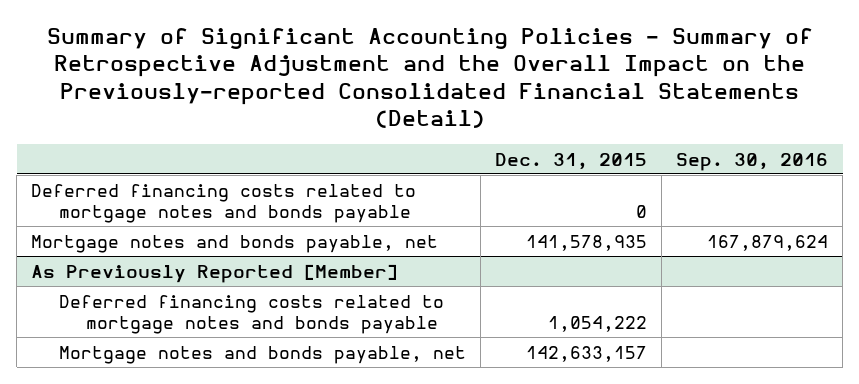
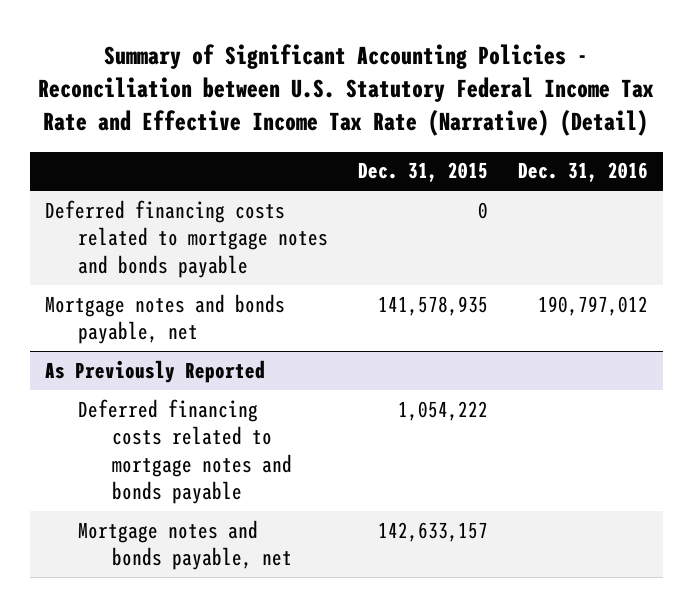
- Summary of Significant Accounting Policies - Summary of Retrospective Adjustment and the Overall Impact on the Previously-reported Consolidated Financial Statements (Detail)
+ Summary of Significant Accounting Policies - Reconciliation between U.S. Statutory Federal Income Tax Rate and Effective Income Tax Rate (Narrative) (Detail)
- | Dec. 31, 2015 | Sep. 30, 2016
+ | Dec. 31, 2015 | Dec. 31, 2016
- As Previously Reported [Member]
+ As Previously Reported

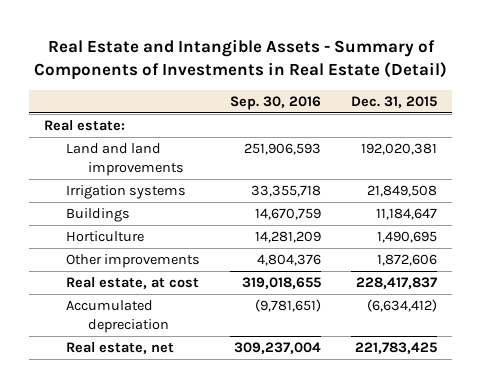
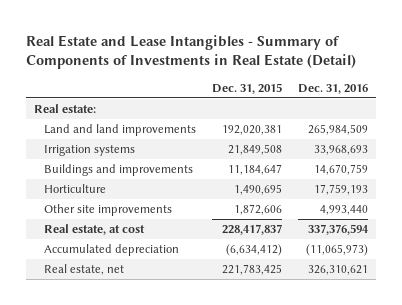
- Real Estate and Intangible Assets - Summary of Components of Investments in Real Estate (Detail)
+ Real Estate and Lease Intangibles - Summary of Components of Investments in Real Estate (Detail)
- | Sep. 30, 2016 | Dec. 31, 2015
+ | Dec. 31, 2015 | Dec. 31, 2016
- Buildings | 14,670,759 | 11,184,647
+ Buildings and improvements | 11,184,647 | 14,670,759
- Other improvements | 4,804,376 | 1,872,606
+ Other site improvements | 1,872,606 | 4,993,440

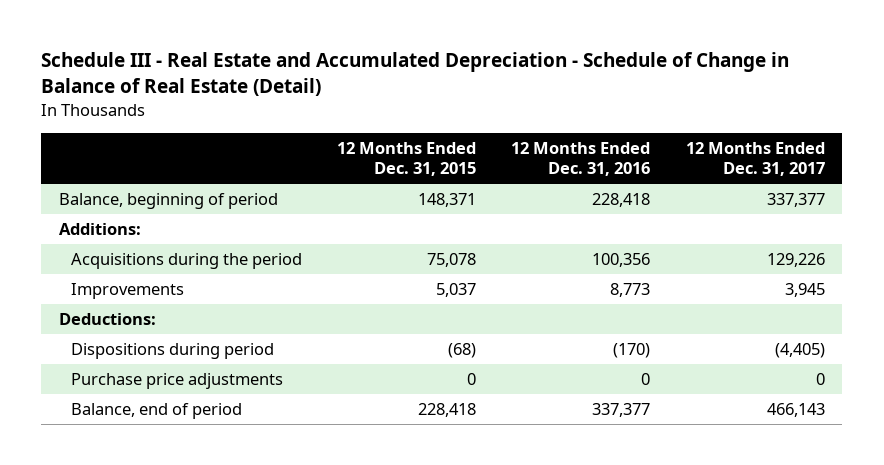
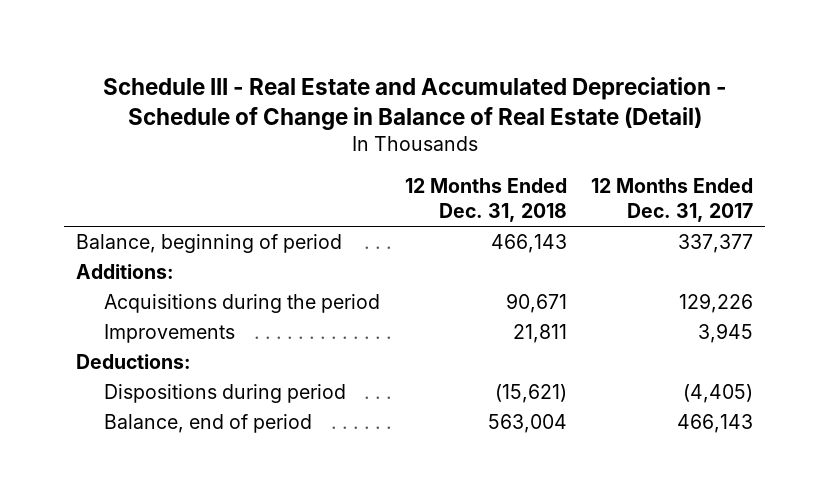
- | 12 Months Ended Dec. 31, 2015 | 12 Months Ended Dec. 31, 2016 | 12 Months Ended Dec. 31, 2017
+ | 12 Months Ended Dec. 31, 2018 | 12 Months Ended Dec. 31, 2017
- Purchase price adjustments | 0 | 0 | 0

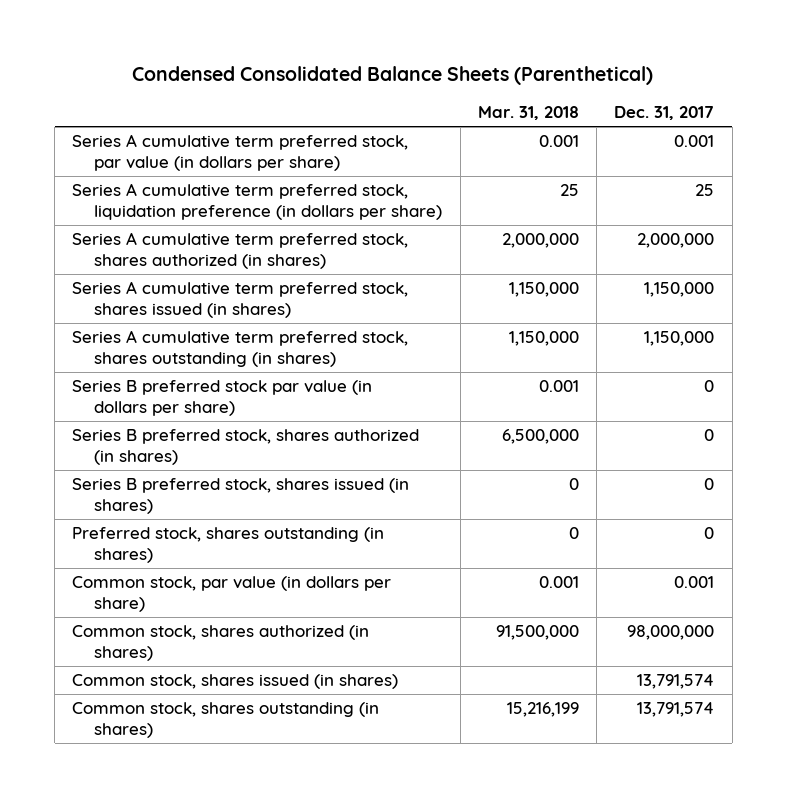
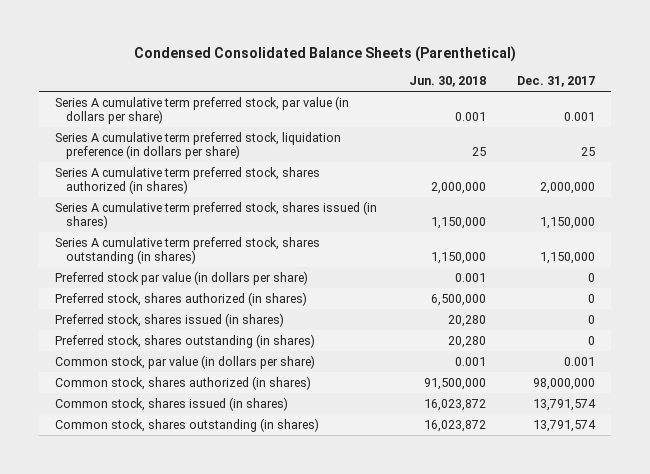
- | Mar. 31, 2018 | Dec. 31, 2017
+ | Jun. 30, 2018 | Dec. 31, 2017
- Series B preferred stock par value (in dollars per share) | 0.001 | 0
- Series B preferred stock, shares authorized (in shares) | 6,500,000 | 0
- Series B preferred stock, shares issued (in shares) | 0 | 0
+ Preferred stock par value (in dollars per share) | 0.001 | 0
+ Preferred stock, shares authorized (in shares) | 6,500,000 | 0
+ Preferred stock, shares issued (in shares) | 20,280 | 0

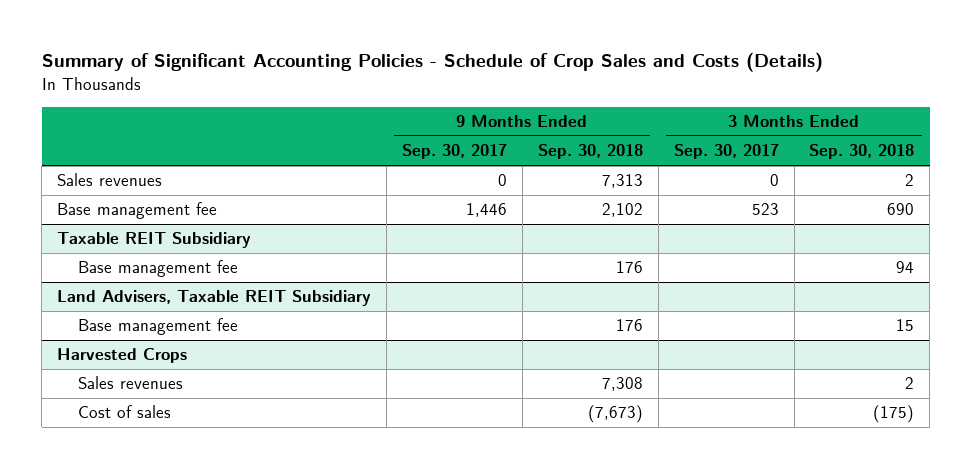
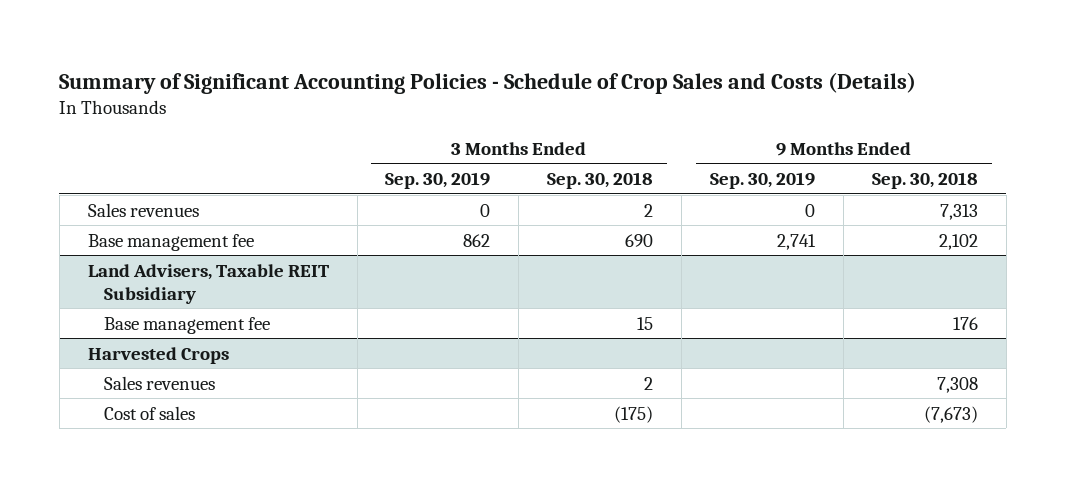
- | 9 Months Ended Sep. 30, 2017 | 9 Months Ended Sep. 30, 2018 | 3 Months Ended Sep. 30, 2017 | 3 Months Ended Sep. 30, 2018
+ | 3 Months Ended Sep. 30, 2019 | 3 Months Ended Sep. 30, 2018 | 9 Months Ended Sep. 30, 2019 | 9 Months Ended Sep. 30, 2018
- Taxable REIT Subsidiary
- Base management fee | | 176 | | 94

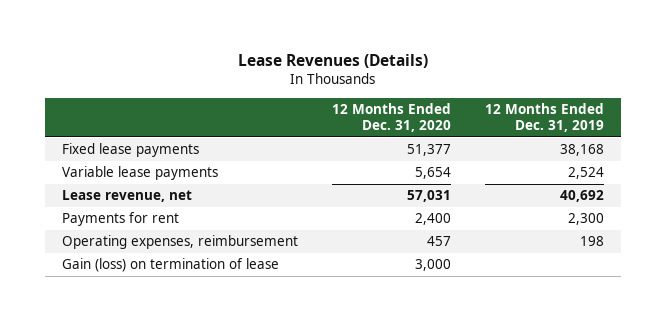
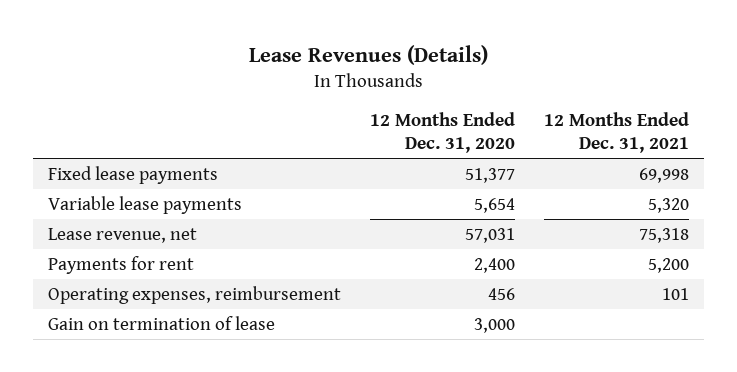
- | 12 Months Ended Dec. 31, 2020 | 12 Months Ended Dec. 31, 2019
+ | 12 Months Ended Dec. 31, 2020 | 12 Months Ended Dec. 31, 2021
- Operating expenses, reimbursement | 457 | 198
- Gain (loss) on termination of lease | 3,000 |
+ Operating expenses, reimbursement | 456 | 101
+ Gain on termination of lease | 3,000 |

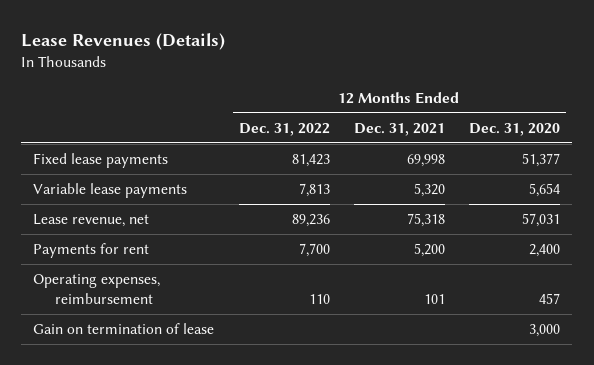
- | 12 Months Ended Dec. 31, 2020 | 12 Months Ended Dec. 31, 2021
+ | 12 Months Ended Dec. 31, 2022 | 12 Months Ended Dec. 31, 2021 | 12 Months Ended Dec. 31, 2020
- Operating expenses, reimbursement | 456 | 101
+ Operating expenses, reimbursement | 110 | 101 | 457

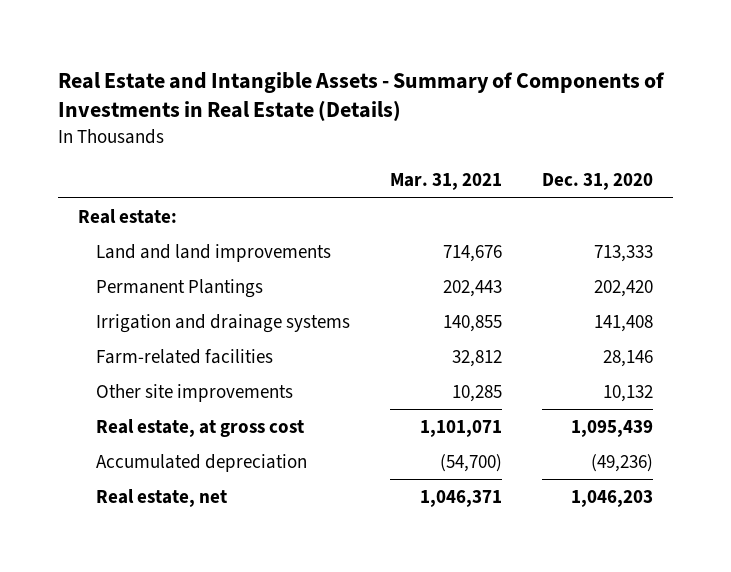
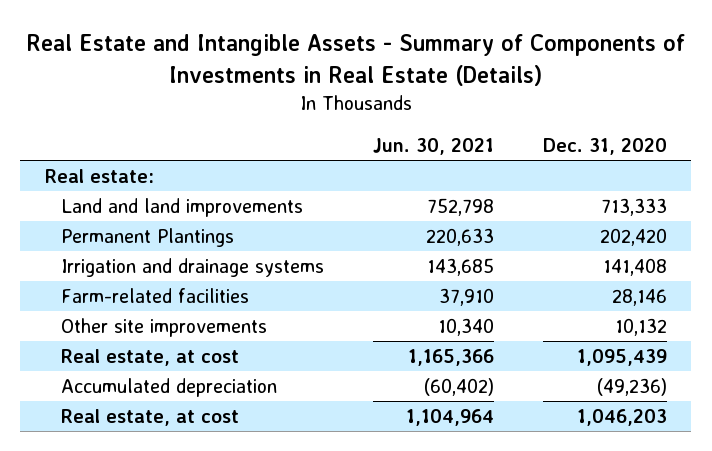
- | Mar. 31, 2021 | Dec. 31, 2020
+ | Jun. 30, 2021 | Dec. 31, 2020
- Real estate, at gross cost | 1,101,071 | 1,095,439
+ Real estate, at cost | 1,165,366 | 1,095,439
- Real estate, net | 1,046,371 | 1,046,203
+ Real estate, at cost | 1,104,964 | 1,046,203

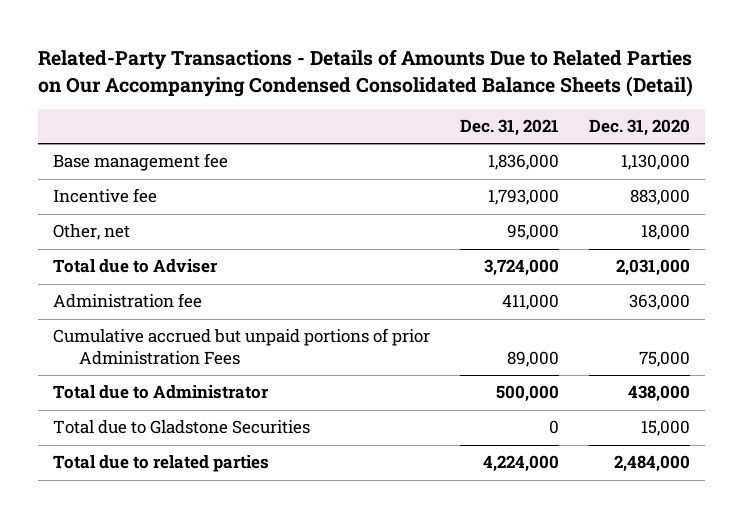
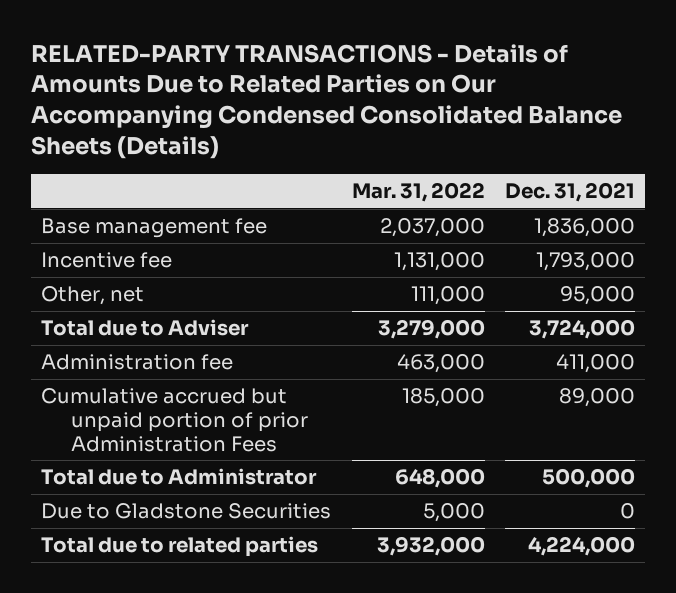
- Related-Party Transactions - Details of Amounts Due to Related Parties on Our Accompanying Condensed Consolidated Balance Sheets (Detail)
+ RELATED-PARTY TRANSACTIONS - Details of Amounts Due to Related Parties on Our Accompanying Condensed Consolidated Balance Sheets (Details)
- | Dec. 31, 2021 | Dec. 31, 2020
+ | Mar. 31, 2022 | Dec. 31, 2021
- Cumulative accrued but unpaid portions of prior Administration Fees | 89,000 | 75,000
+ Cumulative accrued but unpaid portion of prior Administration Fees | 185,000 | 89,000
- Total due to Gladstone Securities | 0 | 15,000
+ Due to Gladstone Securities | 5,000 | 0

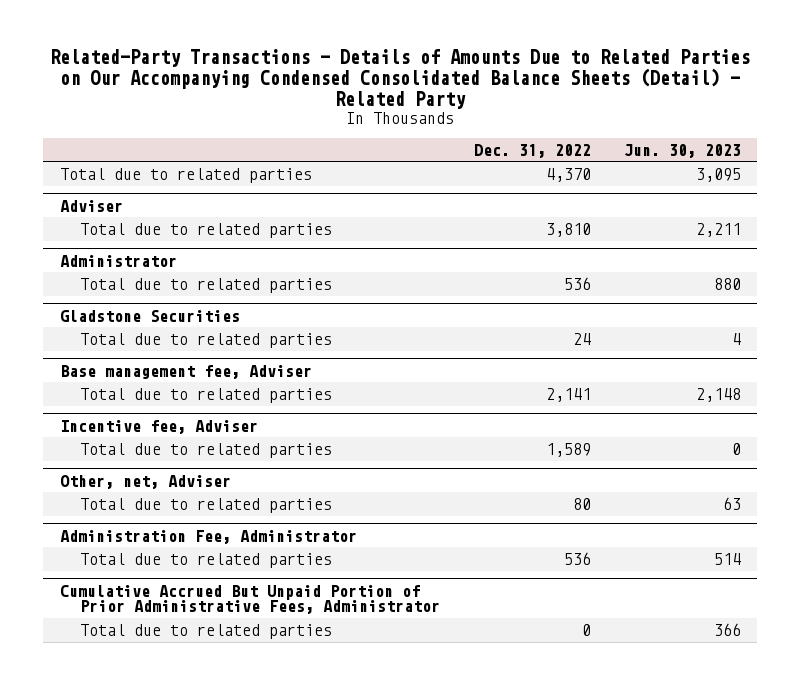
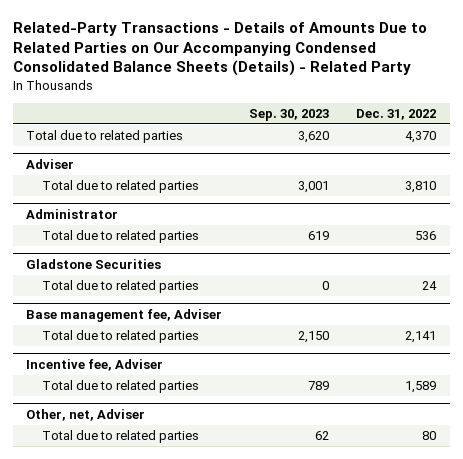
- Related-Party Transactions - Details of Amounts Due to Related Parties on Our Accompanying Condensed Consolidated Balance Sheets (Detail) - Related Party
+ Related-Party Transactions - Details of Amounts Due to Related Parties on Our Accompanying Condensed Consolidated Balance Sheets (Details) - Related Party
- | Dec. 31, 2022 | Jun. 30, 2023
+ | Sep. 30, 2023 | Dec. 31, 2022
- Administration Fee, Administrator
- Total due to related parties | 536 | 514
- Cumulative Accrued But Unpaid Portion of Prior Administrative Fees, Administrator
- Total due to related parties | 0 | 366

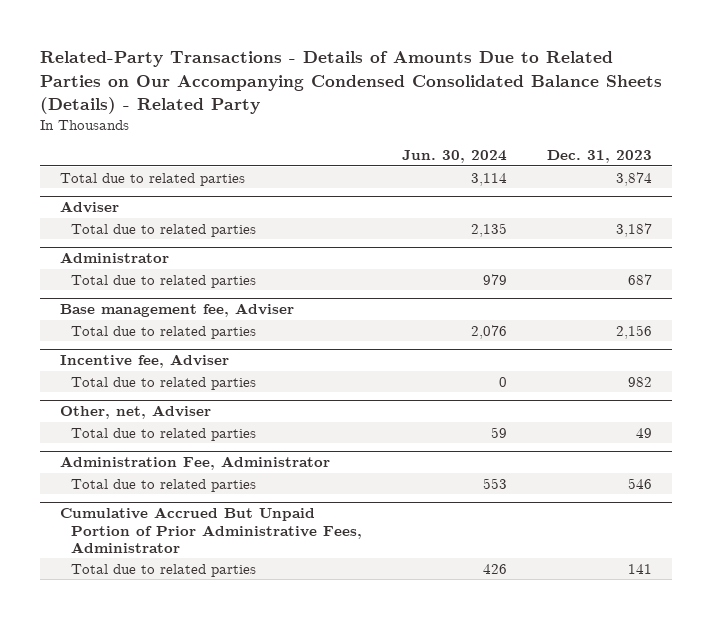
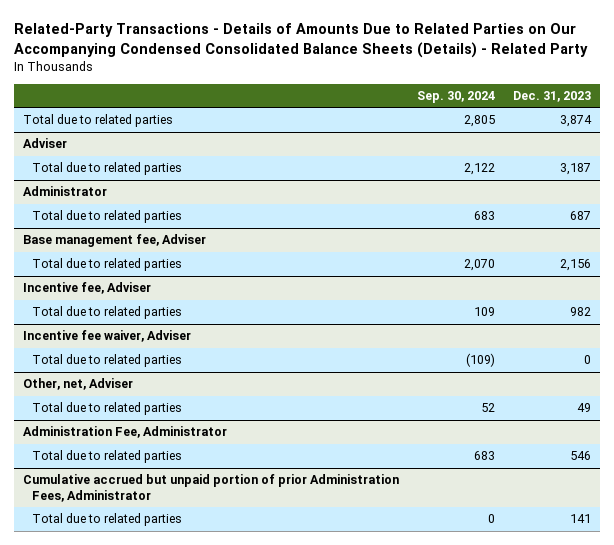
- | Jun. 30, 2024 | Dec. 31, 2023
+ | Sep. 30, 2024 | Dec. 31, 2023
+ Incentive fee waiver, Adviser
+ Total due to related parties | (109) | 0
- Cumulative Accrued But Unpaid Portion of Prior Administrative Fees, Administrator
+ Cumulative accrued but unpaid portion of prior Administration Fees, Administrator

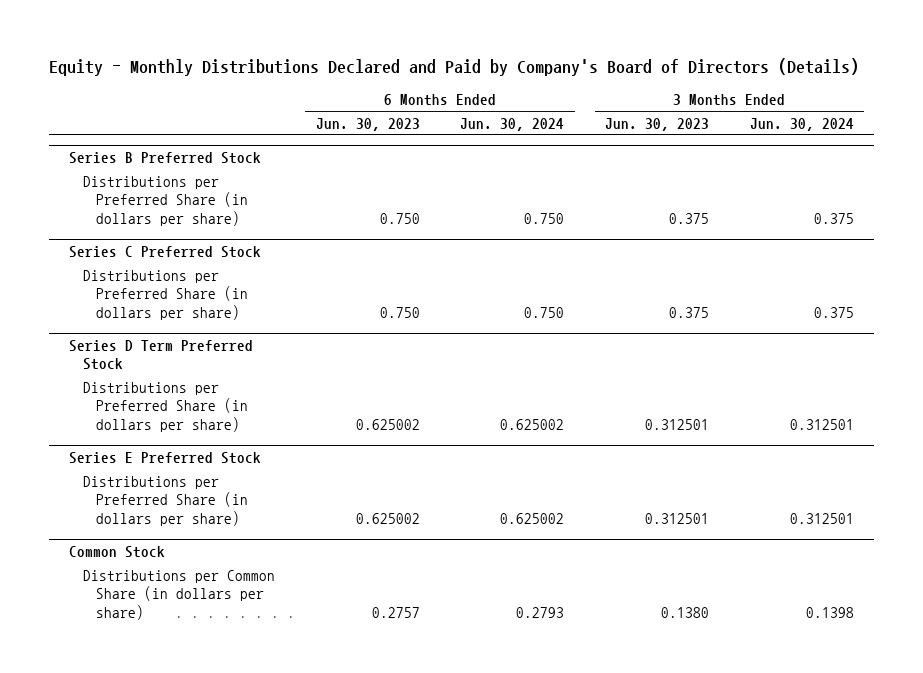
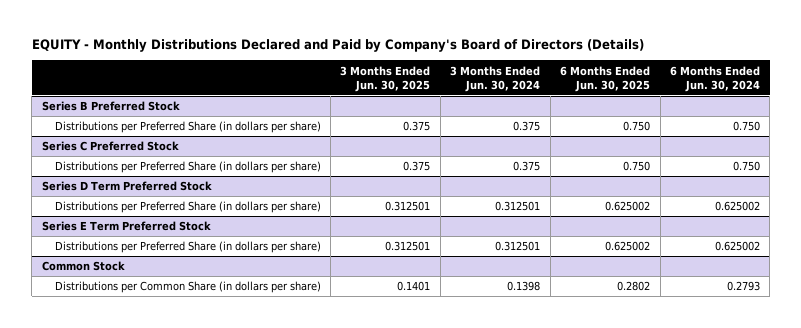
- Equity - Monthly Distributions Declared and Paid by Company's Board of Directors (Details)
+ EQUITY - Monthly Distributions Declared and Paid by Company's Board of Directors (Details)
- | 6 Months Ended Jun. 30, 2023 | 6 Months Ended Jun. 30, 2024 | 3 Months Ended Jun. 30, 2023 | 3 Months Ended Jun. 30, 2024
+ | 3 Months Ended Jun. 30, 2025 | 3 Months Ended Jun. 30, 2024 | 6 Months Ended Jun. 30, 2025 | 6 Months Ended Jun. 30, 2024
- Series E Preferred Stock
+ Series E Term Preferred Stock

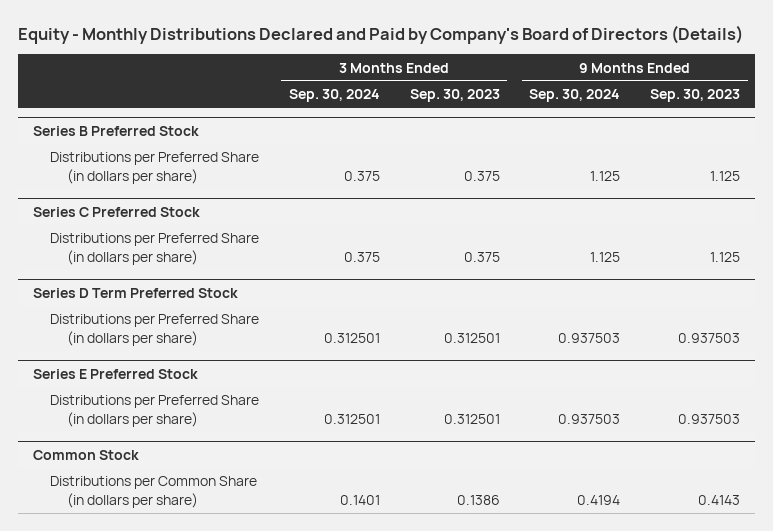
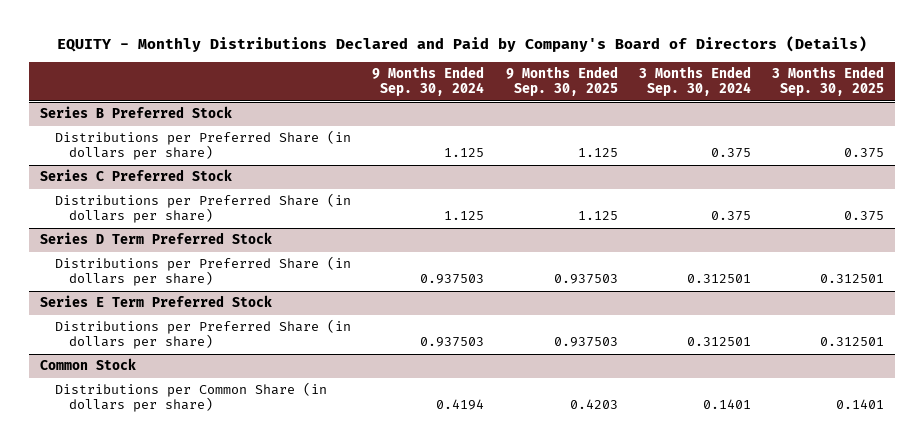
- Equity - Monthly Distributions Declared and Paid by Company's Board of Directors (Details)
+ EQUITY - Monthly Distributions Declared and Paid by Company's Board of Directors (Details)
- | 3 Months Ended Sep. 30, 2024 | 3 Months Ended Sep. 30, 2023 | 9 Months Ended Sep. 30, 2024 | 9 Months Ended Sep. 30, 2023
+ | 9 Months Ended Sep. 30, 2024 | 9 Months Ended Sep. 30, 2025 | 3 Months Ended Sep. 30, 2024 | 3 Months Ended Sep. 30, 2025
- Series E Preferred Stock
+ Series E Term Preferred Stock

